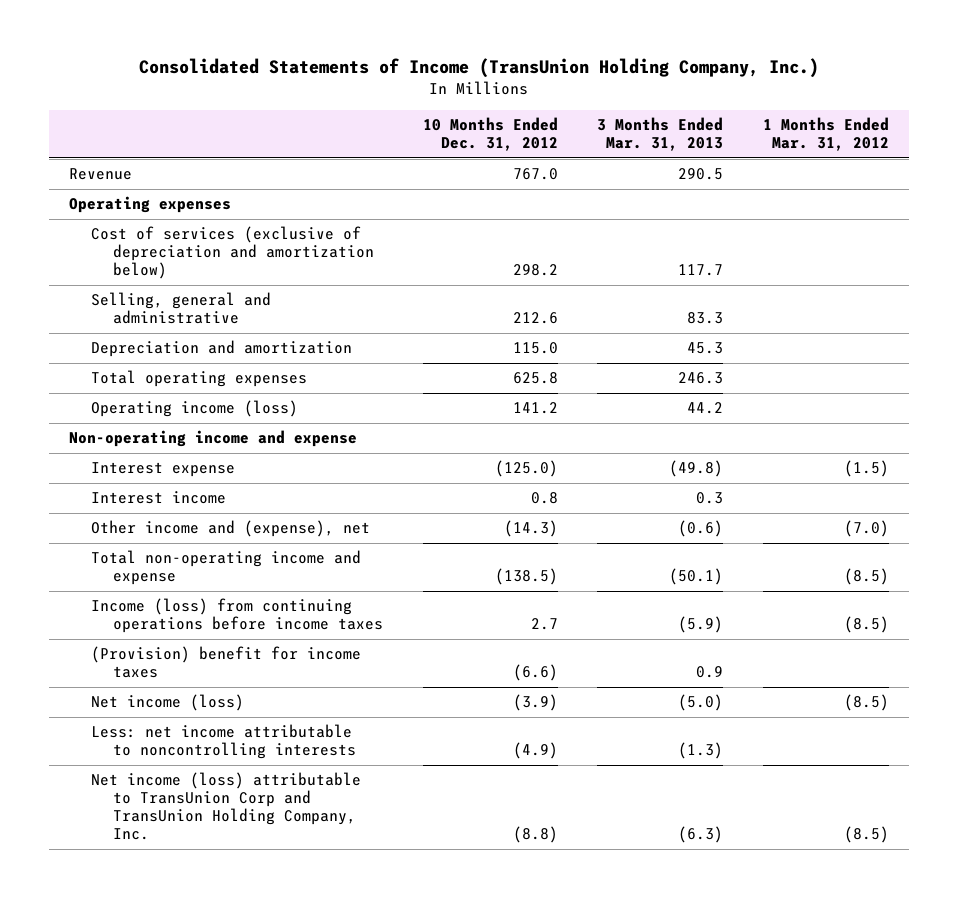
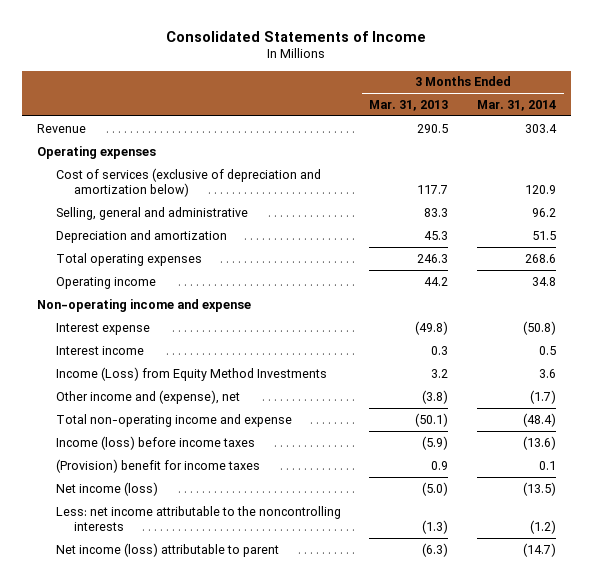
- Consolidated Statements of Income (TransUnion Holding Company, Inc.)
+ Consolidated Statements of Income
- | 10 Months Ended Dec. 31, 2012 | 3 Months Ended Mar. 31, 2013 | 1 Months Ended Mar. 31, 2012
+ | 3 Months Ended Mar. 31, 2013 | 3 Months Ended Mar. 31, 2014
- Operating income (loss) | 141.2 | 44.2 |
+ Operating income | 44.2 | 34.8
- Other income and (expense), net | (14.3) | (0.6) | (7.0)
+ Income (Loss) from Equity Method Investments | 3.2 | 3.6
+ Other income and (expense), net | (3.8) | (1.7)
- Income (loss) from continuing operations before income taxes | 2.7 | (5.9) | (8.5)
+ Income (loss) before income taxes | (5.9) | (13.6)
- Less: net income attributable to noncontrolling interests | (4.9) | (1.3) |
- Net income (loss) attributable to TransUnion Corp and TransUnion Holding Company, Inc. | (8.8) | (6.3) | (8.5)
+ Less: net income attributable to the noncontrolling interests | (1.3) | (1.2)
+ Net income (loss) attributable to parent | (6.3) | (14.7)

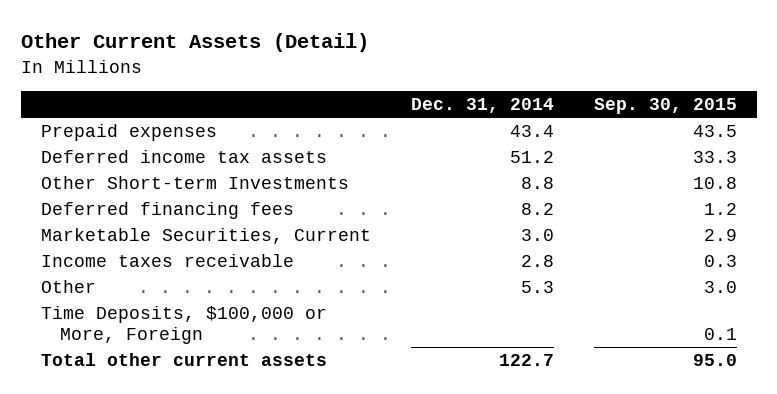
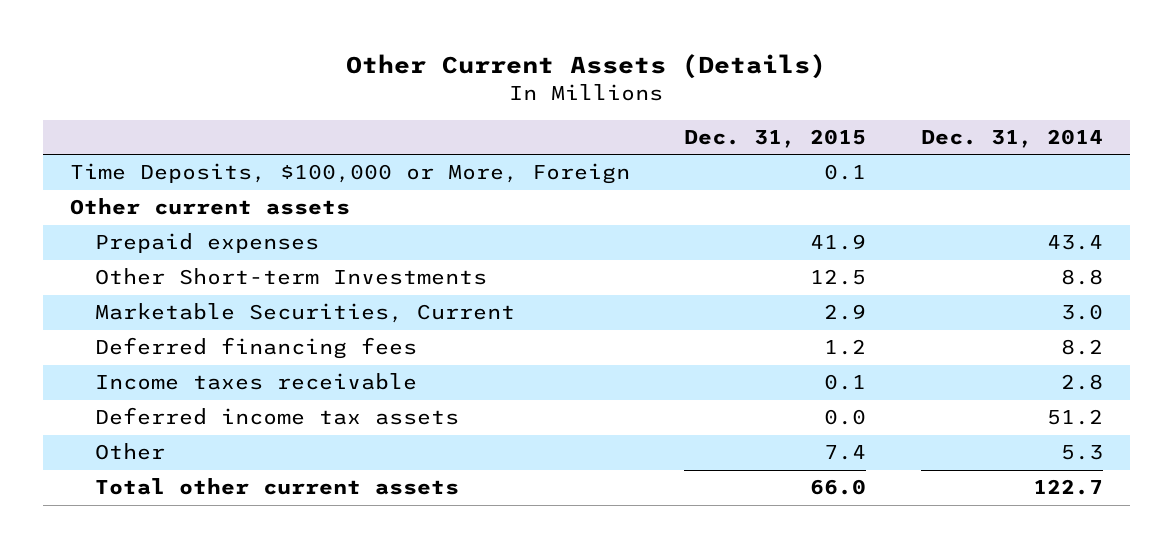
- Other Current Assets (Detail)
+ Other Current Assets (Details)
- | Dec. 31, 2014 | Sep. 30, 2015
+ | Dec. 31, 2015 | Dec. 31, 2014
moved up: Time Deposits, $100,000 or More, Foreign | 0.1 |
+ Other current assets
moved down: Deferred financing fees | 1.2 | 8.2
moved down: Deferred income tax assets | 0.0 | 51.2

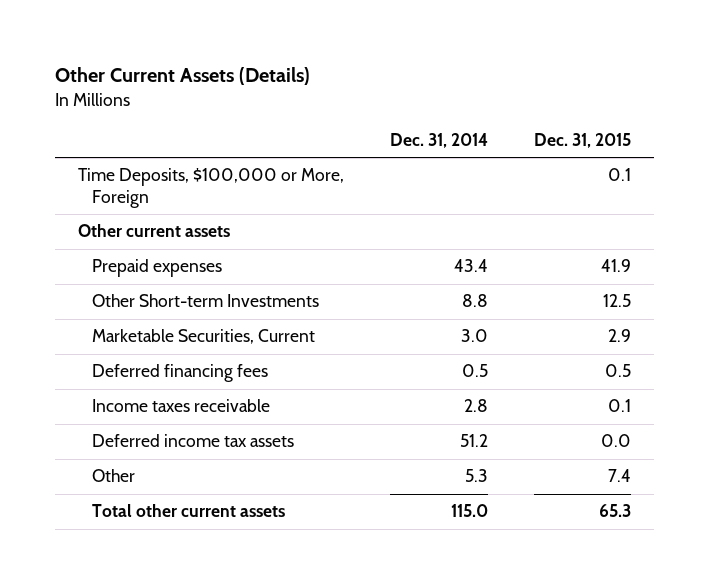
- | Dec. 31, 2015 | Dec. 31, 2014
+ | Dec. 31, 2014 | Dec. 31, 2015
- Deferred financing fees | 1.2 | 8.2
+ Deferred financing fees | 0.5 | 0.5
- Total other current assets | 66.0 | 122.7
+ Total other current assets | 115.0 | 65.3

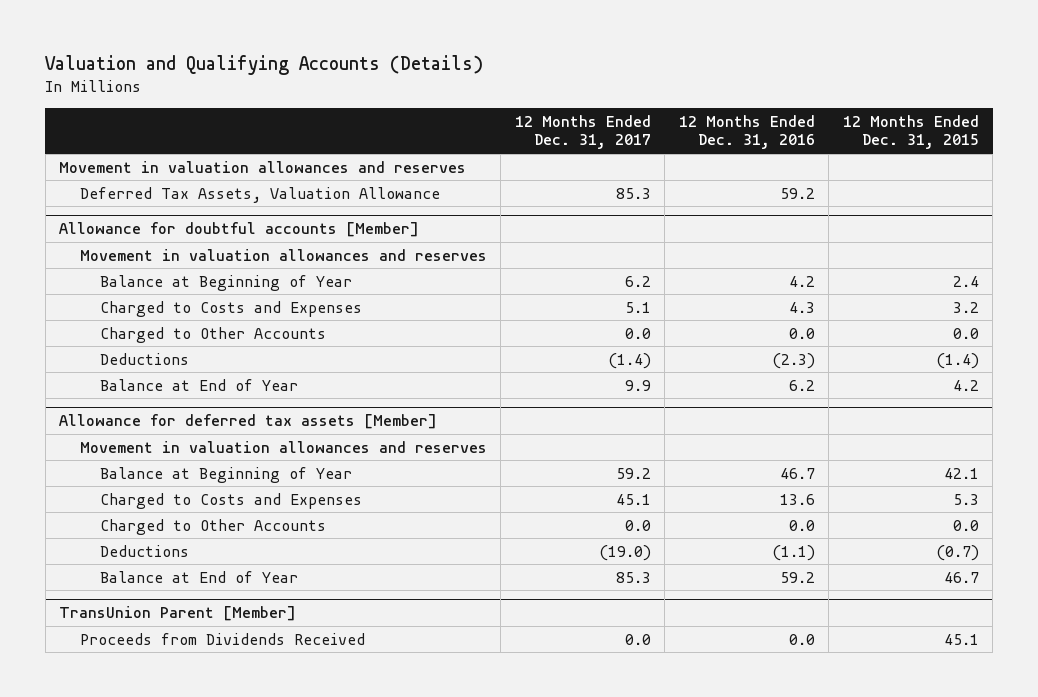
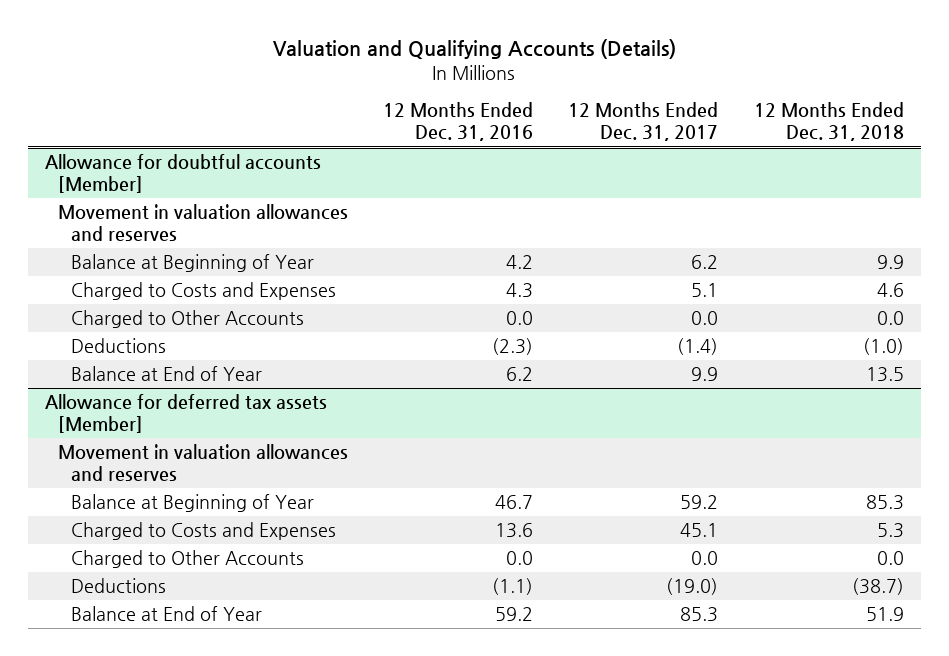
- | 12 Months Ended Dec. 31, 2017 | 12 Months Ended Dec. 31, 2016 | 12 Months Ended Dec. 31, 2015
+ | 12 Months Ended Dec. 31, 2016 | 12 Months Ended Dec. 31, 2017 | 12 Months Ended Dec. 31, 2018
- Movement in valuation allowances and reserves
- Deferred Tax Assets, Valuation Allowance | 85.3 | 59.2 |
- TransUnion Parent [Member]
- Proceeds from Dividends Received | 0.0 | 0.0 | 45.1

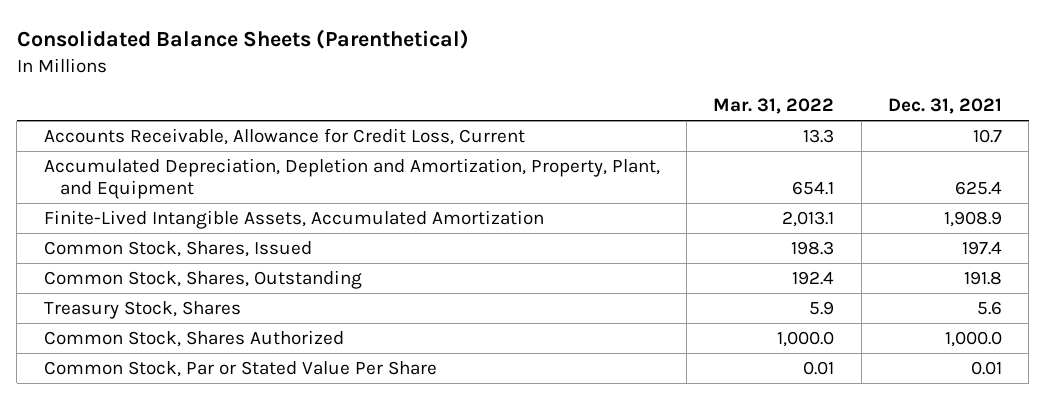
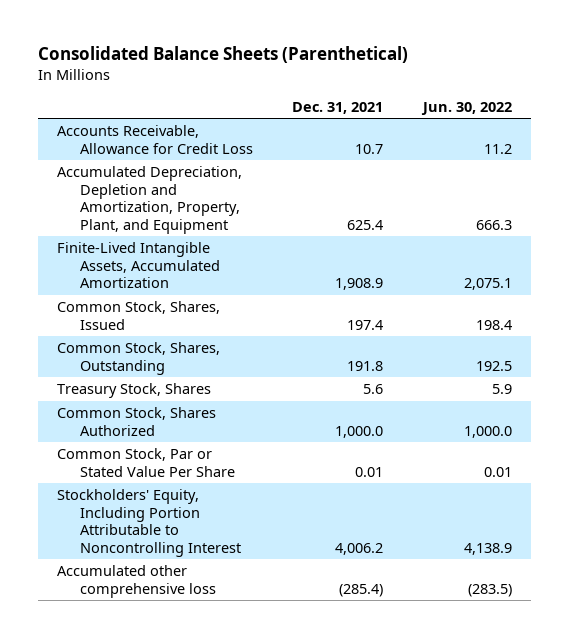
- | Mar. 31, 2022 | Dec. 31, 2021
+ | Dec. 31, 2021 | Jun. 30, 2022
- Accounts Receivable, Allowance for Credit Loss, Current | 13.3 | 10.7
+ Accounts Receivable, Allowance for Credit Loss | 10.7 | 11.2
+ Stockholders' Equity, Including Portion Attributable to Noncontrolling Interest | 4,006.2 | 4,138.9
+ Accumulated other comprehensive loss | (285.4) | (283.5)

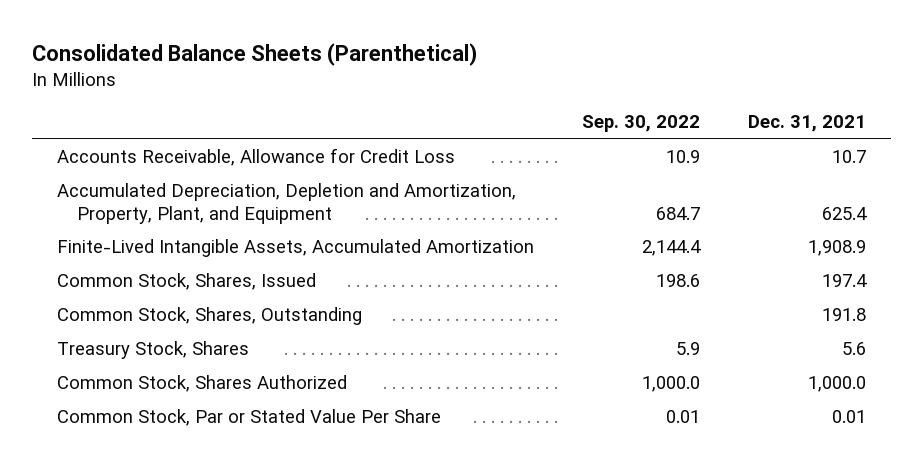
- | Dec. 31, 2021 | Jun. 30, 2022
+ | Sep. 30, 2022 | Dec. 31, 2021
- Stockholders' Equity, Including Portion Attributable to Noncontrolling Interest | 4,006.2 | 4,138.9
- Accumulated other comprehensive loss | (285.4) | (283.5)

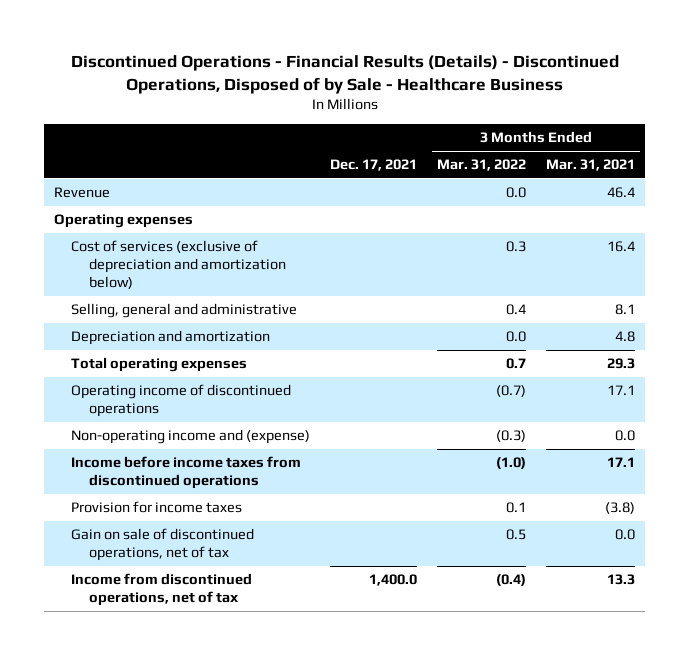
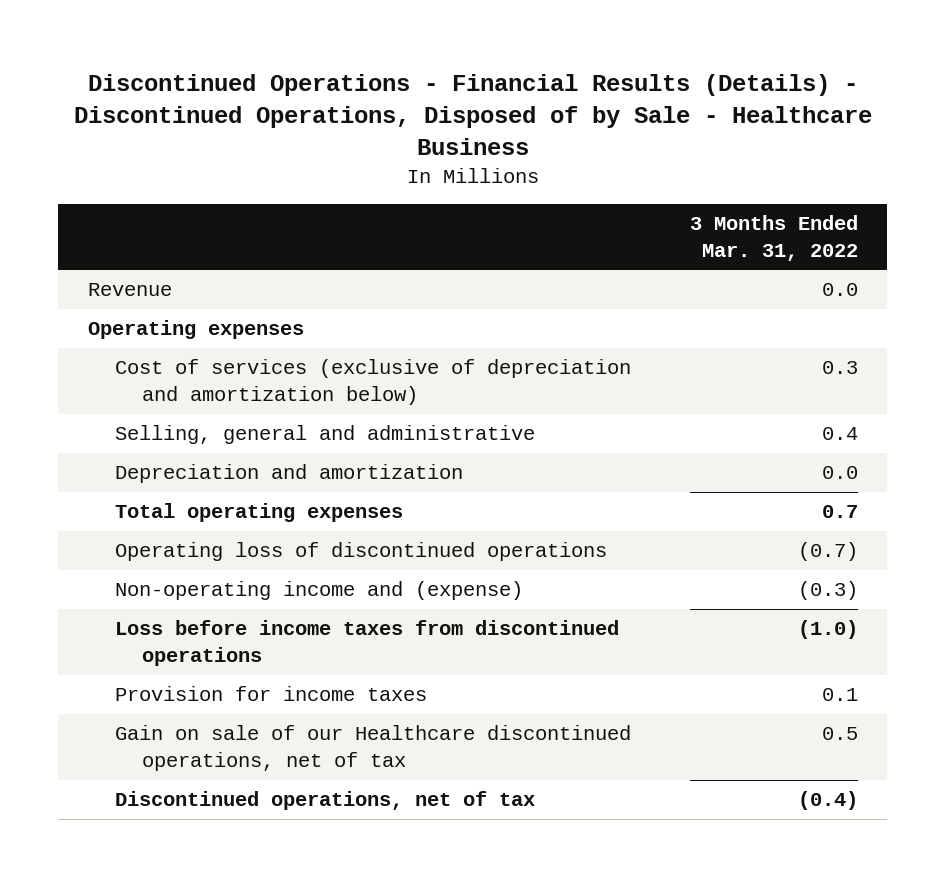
- | Dec. 17, 2021 | 3 Months Ended Mar. 31, 2022 | 3 Months Ended Mar. 31, 2021
+ | 3 Months Ended Mar. 31, 2022
- Operating income of discontinued operations | | (0.7) | 17.1
+ Operating loss of discontinued operations | (0.7)
- Income before income taxes from discontinued operations | | (1.0) | 17.1
+ Loss before income taxes from discontinued operations | (1.0)
- Gain on sale of discontinued operations, net of tax | | 0.5 | 0.0
- Income from discontinued operations, net of tax | 1,400.0 | (0.4) | 13.3
+ Gain on sale of our Healthcare discontinued operations, net of tax | 0.5
+ Discontinued operations, net of tax | (0.4)

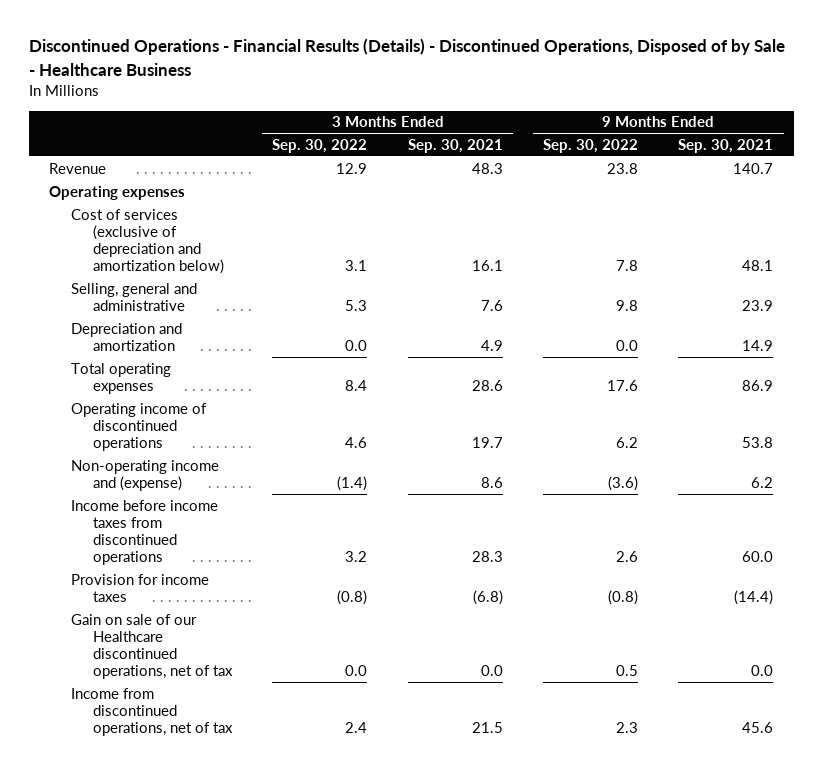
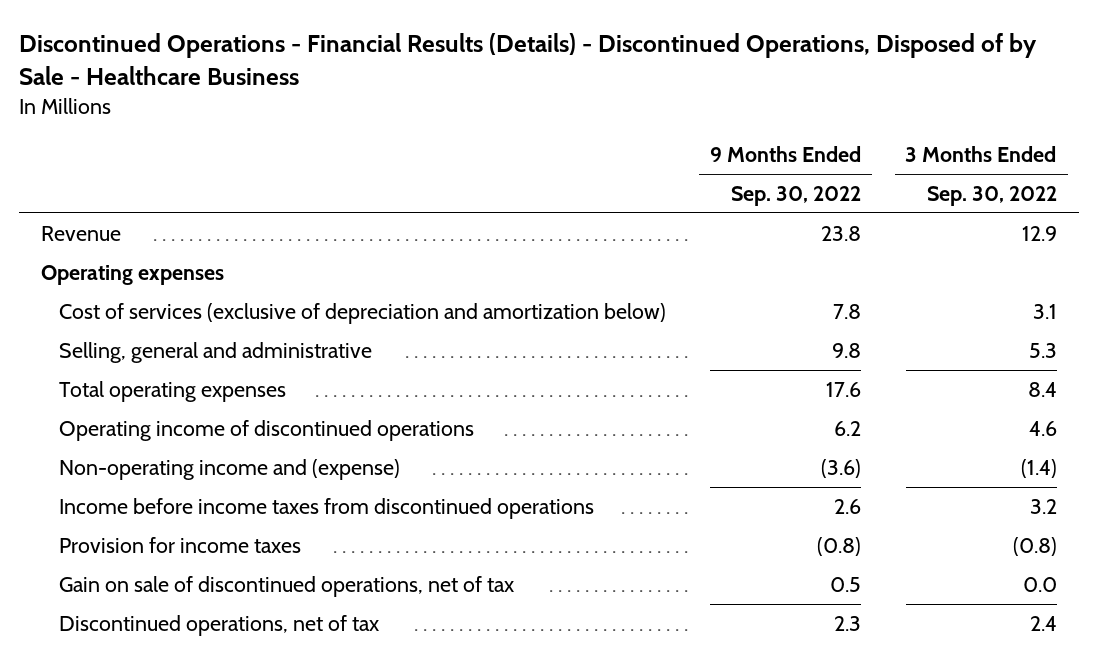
- | 3 Months Ended Sep. 30, 2022 | 3 Months Ended Sep. 30, 2021 | 9 Months Ended Sep. 30, 2022 | 9 Months Ended Sep. 30, 2021
+ | 9 Months Ended Sep. 30, 2022 | 3 Months Ended Sep. 30, 2022
- Depreciation and amortization | 0.0 | 4.9 | 0.0 | 14.9
- Gain on sale of our Healthcare discontinued operations, net of tax | 0.0 | 0.0 | 0.5 | 0.0
- Income from discontinued operations, net of tax | 2.4 | 21.5 | 2.3 | 45.6
+ Gain on sale of discontinued operations, net of tax | 0.5 | 0.0
+ Discontinued operations, net of tax | 2.3 | 2.4

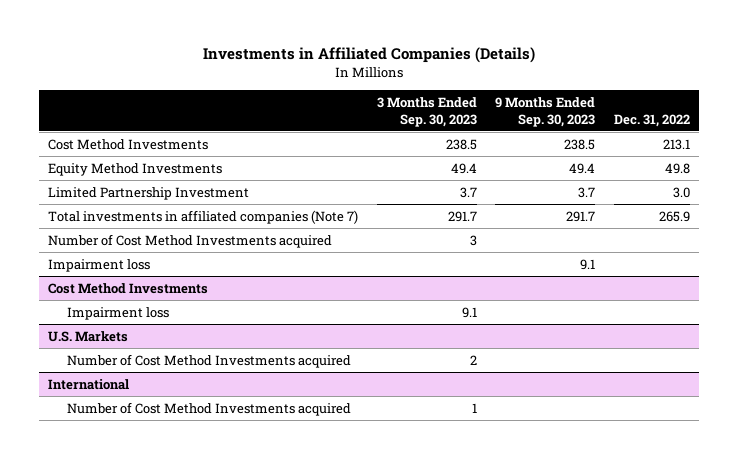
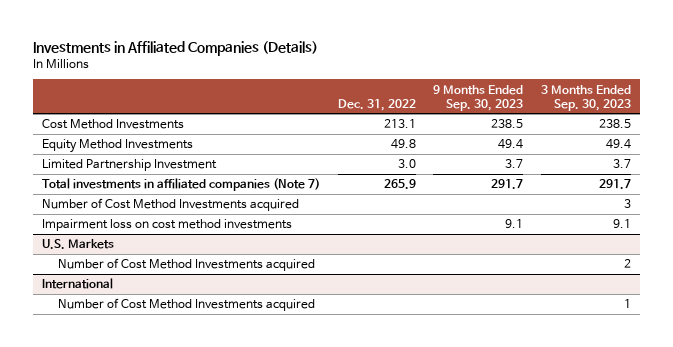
- | 3 Months Ended Sep. 30, 2023 | 9 Months Ended Sep. 30, 2023 | Dec. 31, 2022
+ | Dec. 31, 2022 | 9 Months Ended Sep. 30, 2023 | 3 Months Ended Sep. 30, 2023
- Impairment loss | | 9.1 |
- Cost Method Investments
- Impairment loss | 9.1 | |
+ Impairment loss on cost method investments | | 9.1 | 9.1

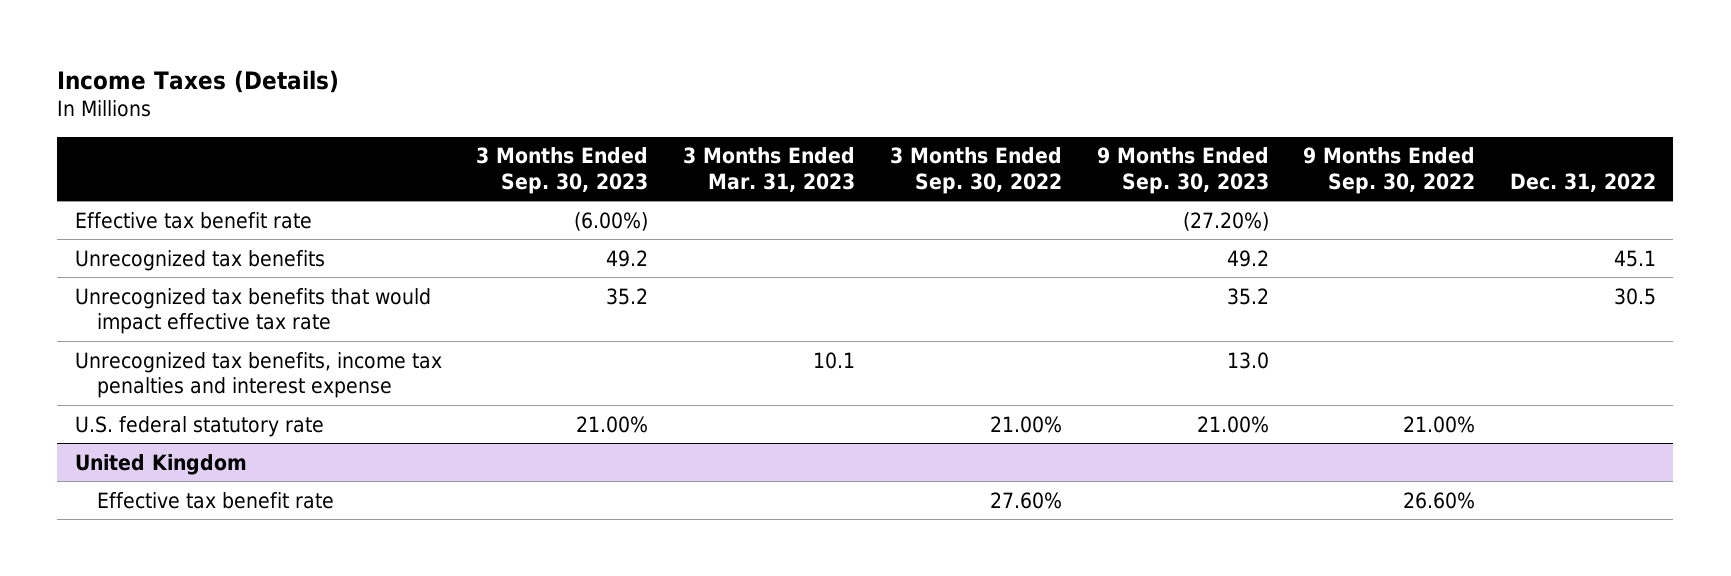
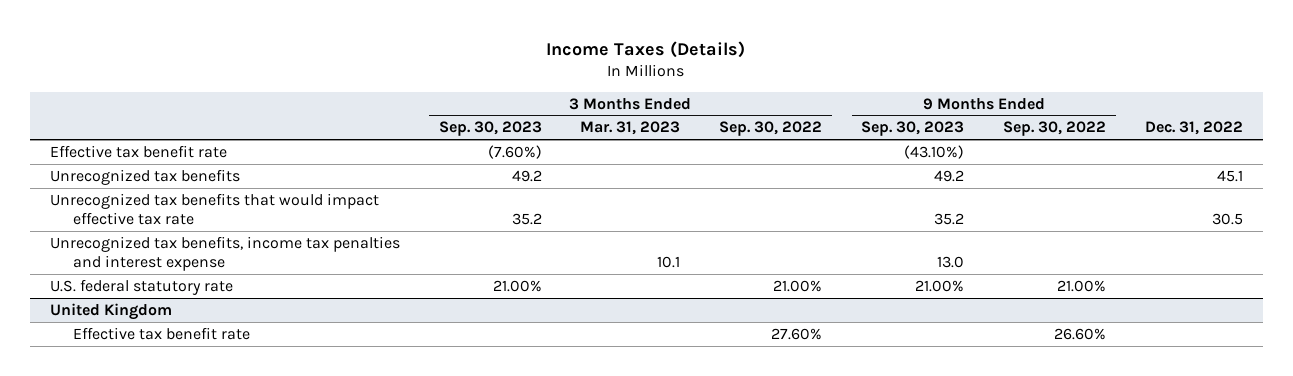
- Effective tax benefit rate | (6.00%) | | | (27.20%) | |
+ Effective tax benefit rate | (7.60%) | | | (43.10%) | |

